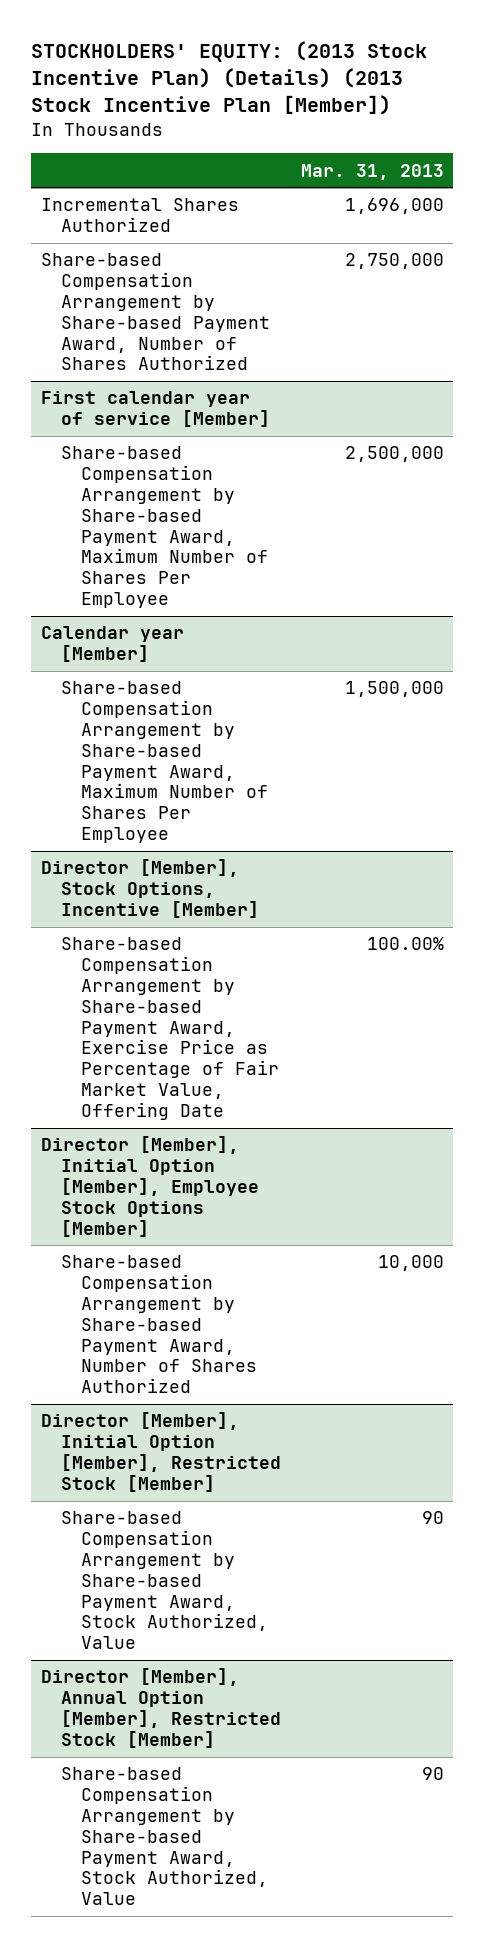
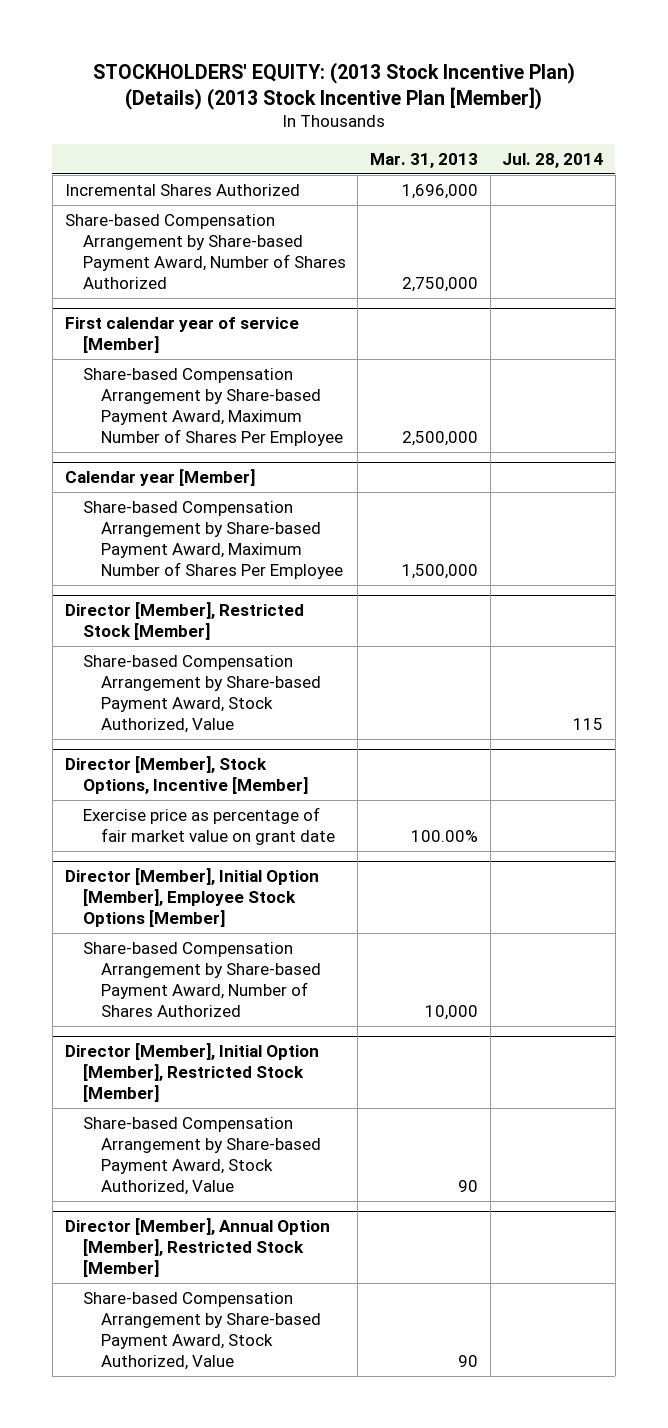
- | Mar. 31, 2013
+ | Mar. 31, 2013 | Jul. 28, 2014
+ Director [Member], Restricted Stock [Member]
+ Share-based Compensation Arrangement by Share-based Payment Award, Stock Authorized, Value | | 115
@ Director [Member], Stock Options, Incentive [Member]
- Share-based Compensation Arrangement by Share-based Payment Award, Exercise Price as Percentage of Fair Market Value, Offering Date | 100.00%
+ Exercise price as percentage of fair market value on grant date | 100.00% |

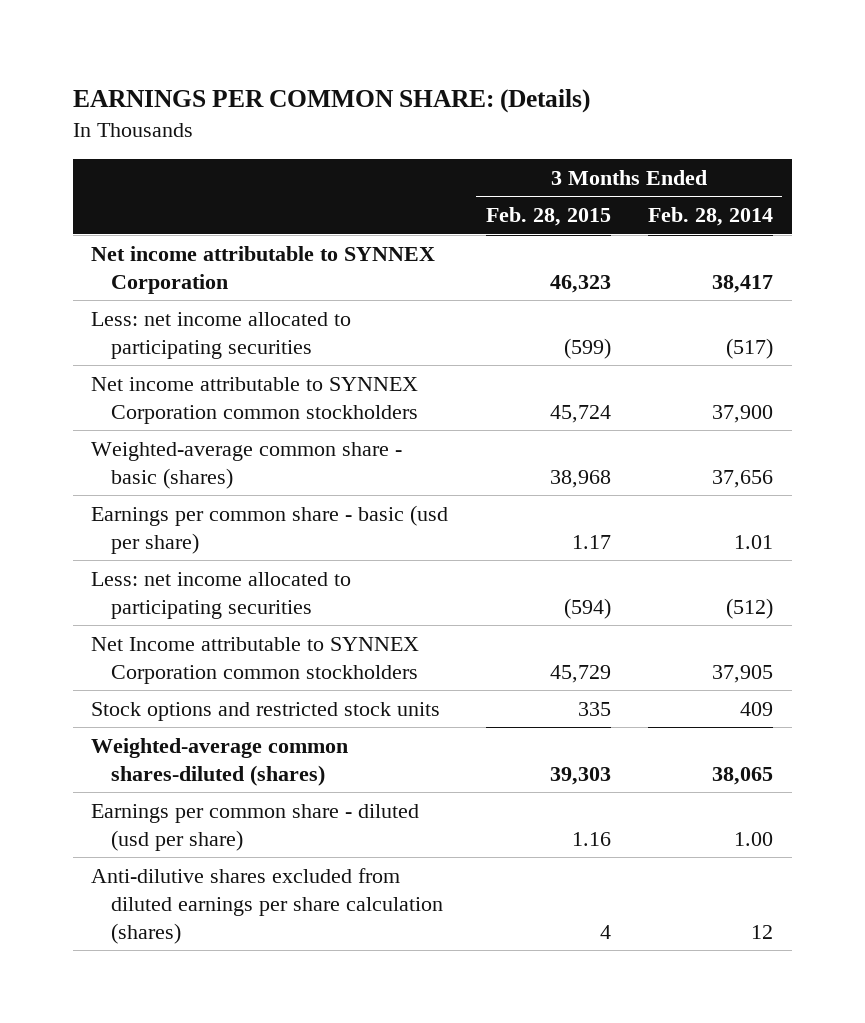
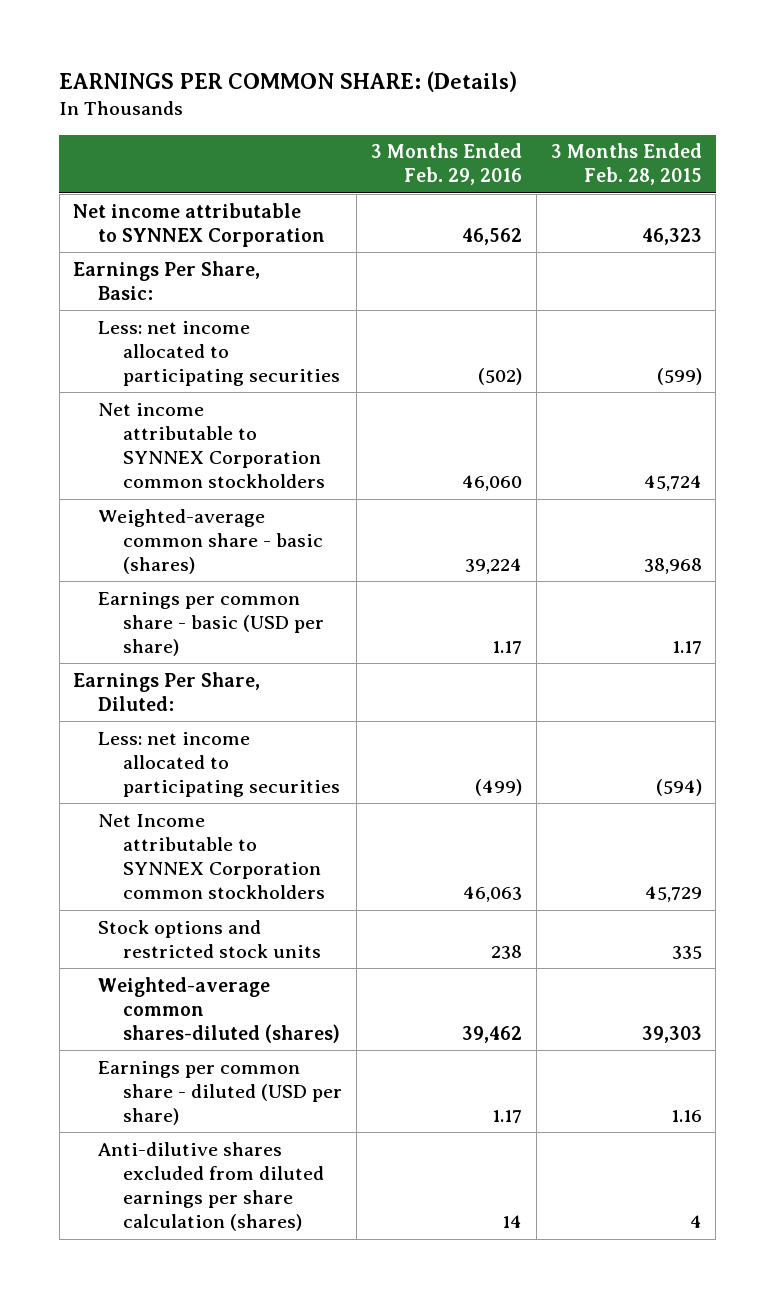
- | 3 Months Ended Feb. 28, 2015 | 3 Months Ended Feb. 28, 2014
+ | 3 Months Ended Feb. 29, 2016 | 3 Months Ended Feb. 28, 2015
+ Earnings Per Share, Basic:
- Earnings per common share - basic (usd per share) | 1.17 | 1.01
+ Earnings per common share - basic (USD per share) | 1.17 | 1.17
+ Earnings Per Share, Diluted:
- Earnings per common share - diluted (usd per share) | 1.16 | 1.00
+ Earnings per common share - diluted (USD per share) | 1.17 | 1.16

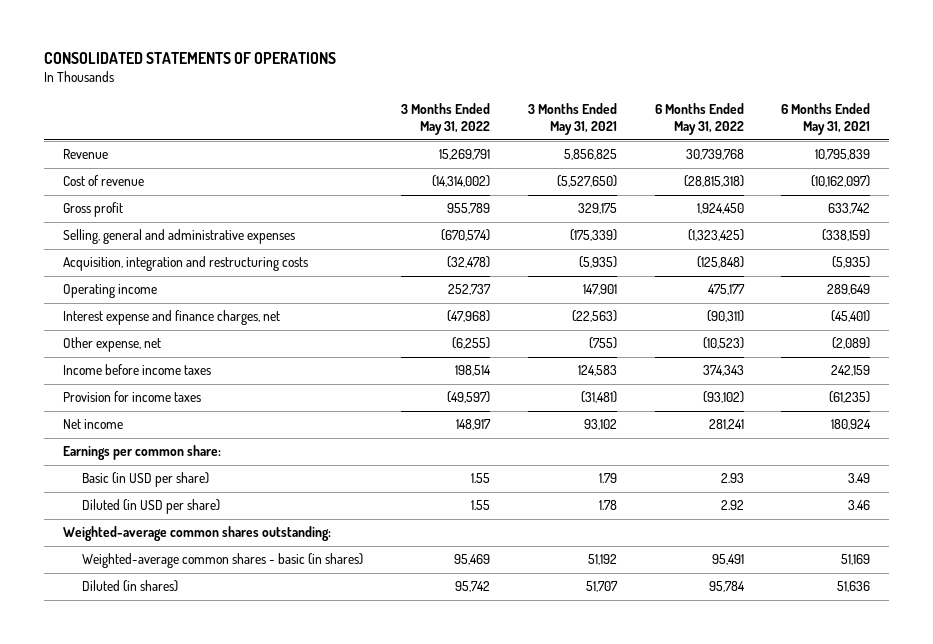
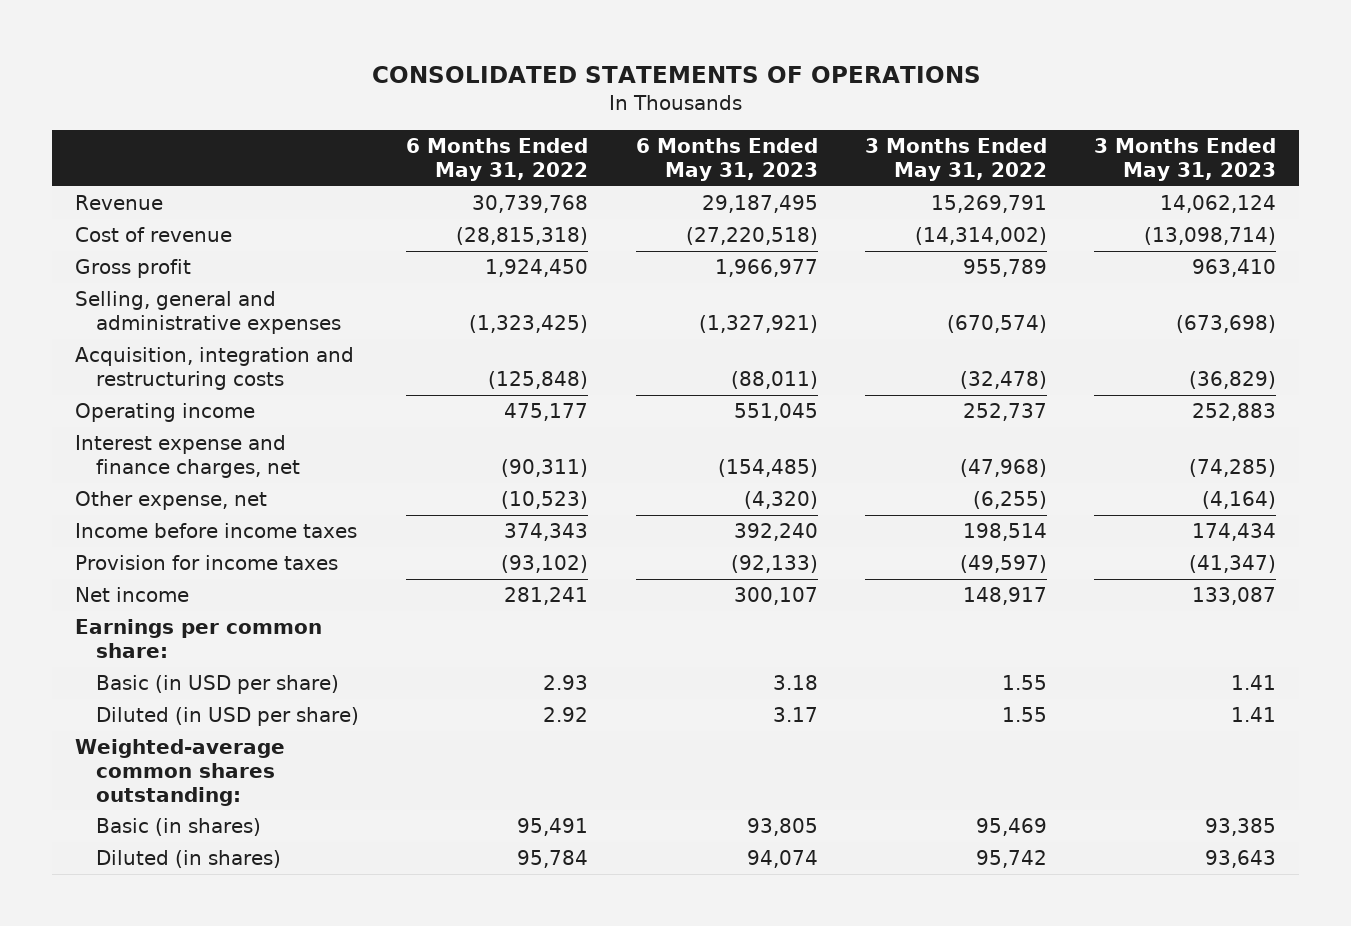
- | 3 Months Ended May 31, 2022 | 3 Months Ended May 31, 2021 | 6 Months Ended May 31, 2022 | 6 Months Ended May 31, 2021
+ | 6 Months Ended May 31, 2022 | 6 Months Ended May 31, 2023 | 3 Months Ended May 31, 2022 | 3 Months Ended May 31, 2023
- Weighted-average common shares - basic (in shares) | 95,469 | 51,192 | 95,491 | 51,169
+ Basic (in shares) | 95,491 | 93,805 | 95,469 | 93,385

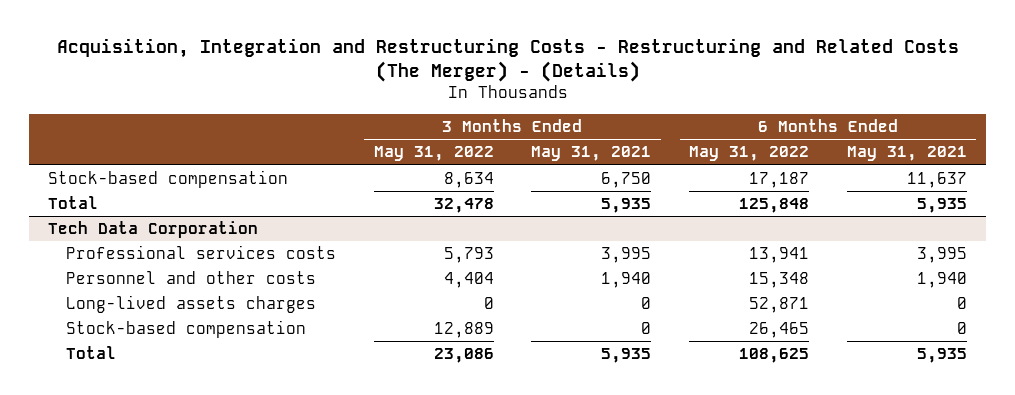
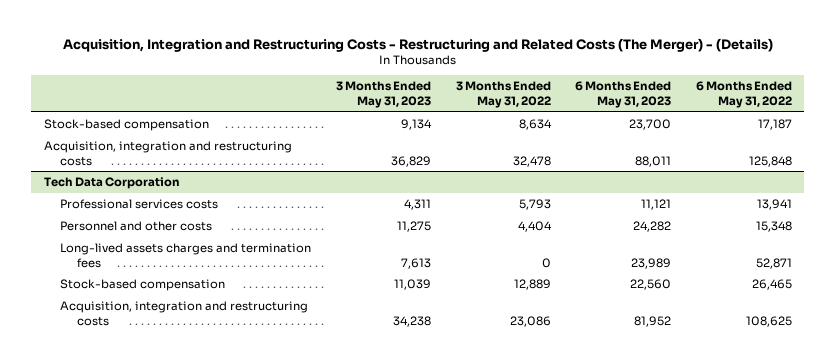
- | 3 Months Ended May 31, 2022 | 3 Months Ended May 31, 2021 | 6 Months Ended May 31, 2022 | 6 Months Ended May 31, 2021
+ | 3 Months Ended May 31, 2023 | 3 Months Ended May 31, 2022 | 6 Months Ended May 31, 2023 | 6 Months Ended May 31, 2022
- Total | 32,478 | 5,935 | 125,848 | 5,935
+ Acquisition, integration and restructuring costs | 36,829 | 32,478 | 88,011 | 125,848
@ Tech Data Corporation
- Long-lived assets charges | 0 | 0 | 52,871 | 0
+ Long-lived assets charges and termination fees | 7,613 | 0 | 23,989 | 52,871
- Total | 23,086 | 5,935 | 108,625 | 5,935
+ Acquisition, integration and restructuring costs | 34,238 | 23,086 | 81,952 | 108,625

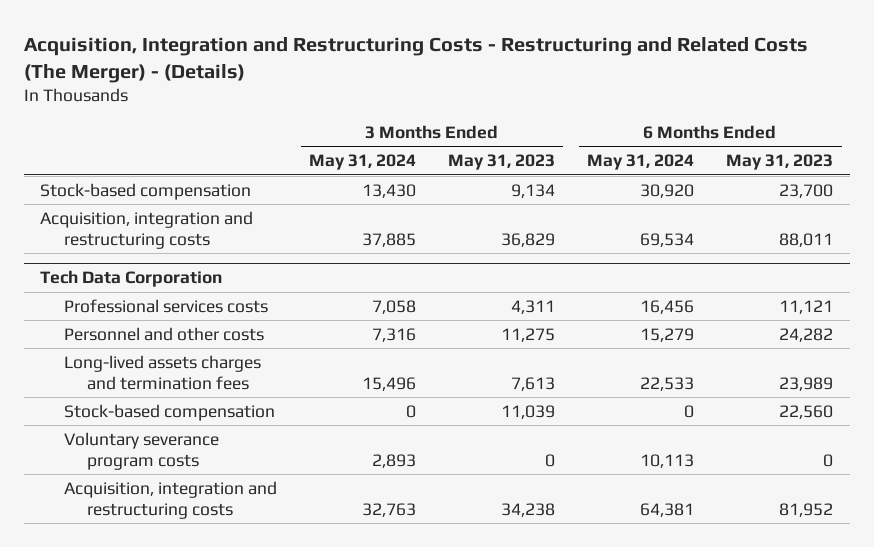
- | 3 Months Ended May 31, 2023 | 3 Months Ended May 31, 2022 | 6 Months Ended May 31, 2023 | 6 Months Ended May 31, 2022
+ | 3 Months Ended May 31, 2024 | 3 Months Ended May 31, 2023 | 6 Months Ended May 31, 2024 | 6 Months Ended May 31, 2023
@ Tech Data Corporation
+ Voluntary severance program costs | 2,893 | 0 | 10,113 | 0

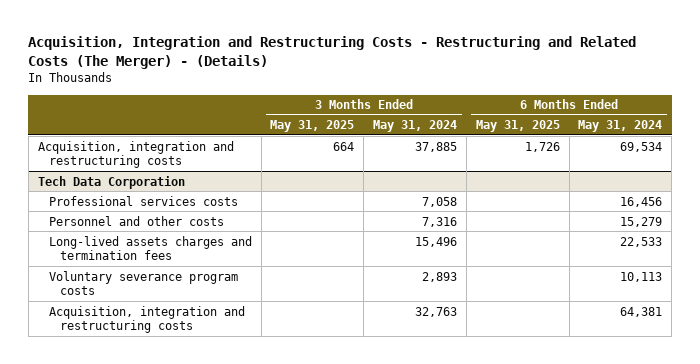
- | 3 Months Ended May 31, 2024 | 3 Months Ended May 31, 2023 | 6 Months Ended May 31, 2024 | 6 Months Ended May 31, 2023
+ | 3 Months Ended May 31, 2025 | 3 Months Ended May 31, 2024 | 6 Months Ended May 31, 2025 | 6 Months Ended May 31, 2024
- Stock-based compensation | 13,430 | 9,134 | 30,920 | 23,700
@ Tech Data Corporation
- Stock-based compensation | 0 | 11,039 | 0 | 22,560

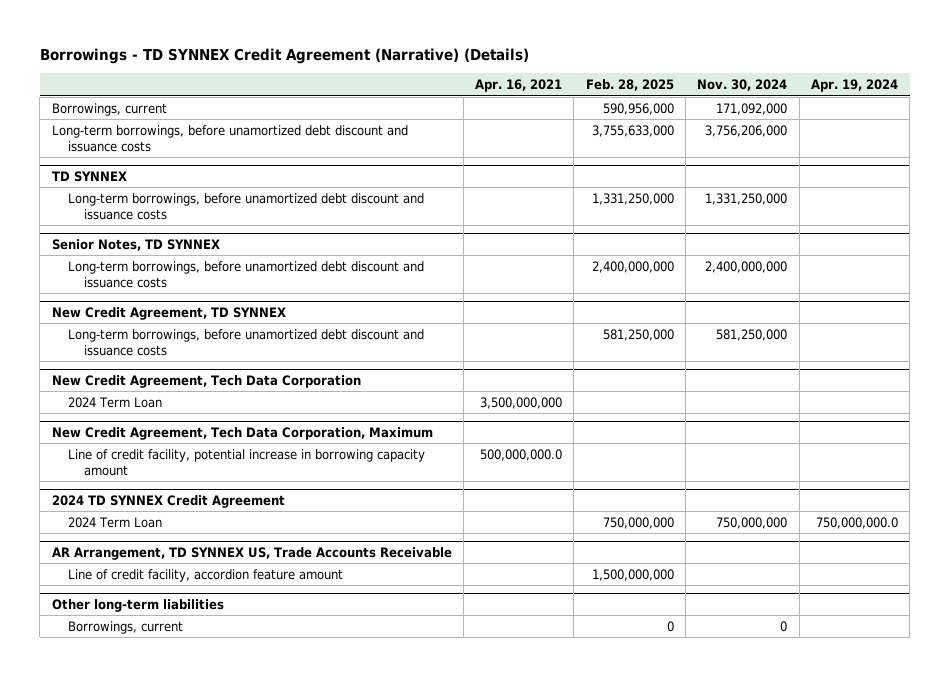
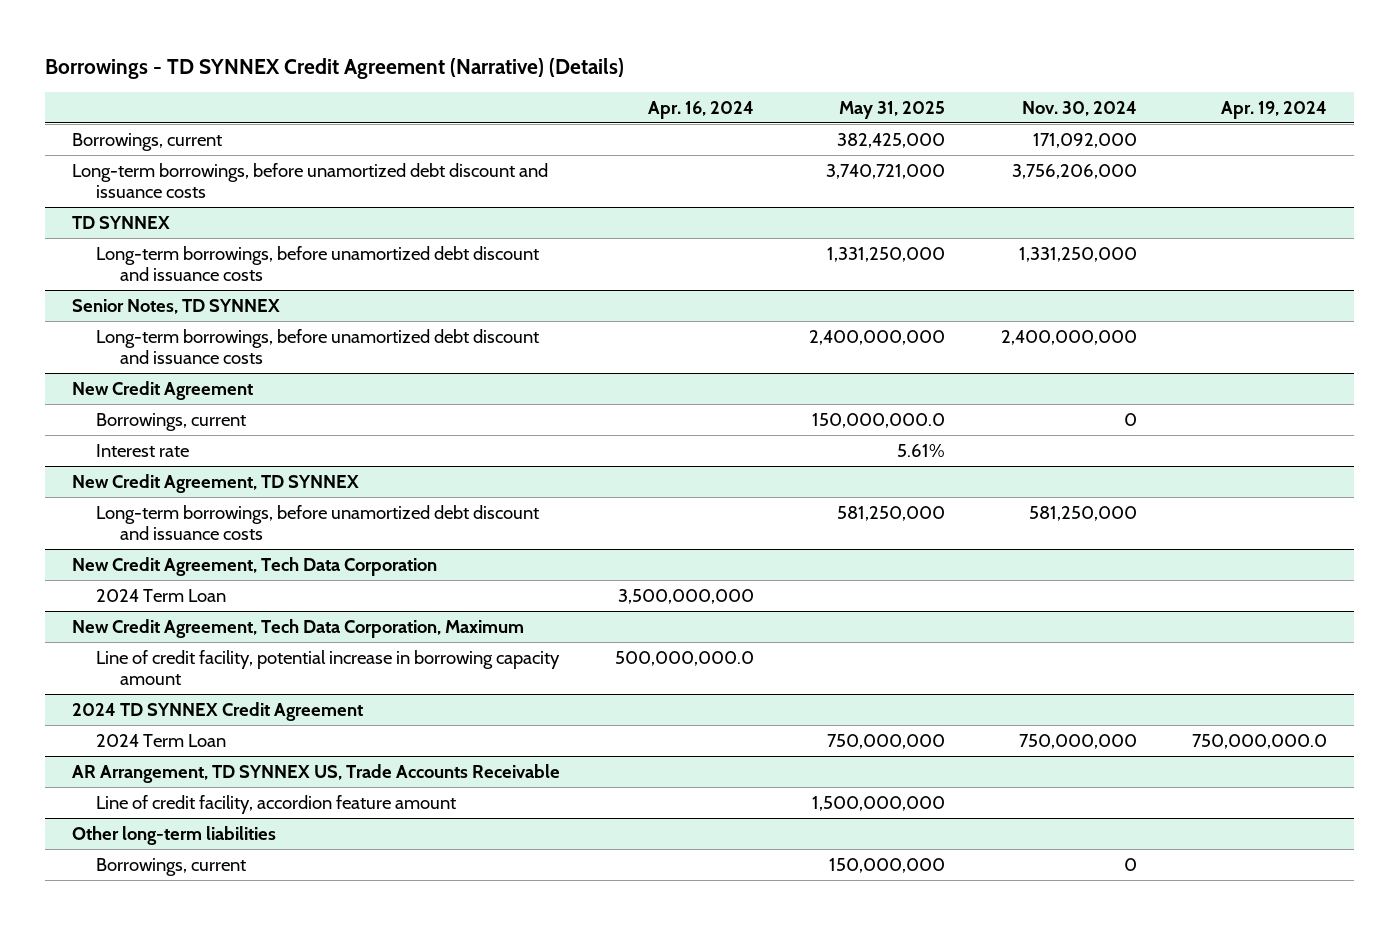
- | Apr. 16, 2021 | Feb. 28, 2025 | Nov. 30, 2024 | Apr. 19, 2024
+ | Apr. 16, 2024 | May 31, 2025 | Nov. 30, 2024 | Apr. 19, 2024
+ New Credit Agreement
+ Borrowings, current | | 150,000,000.0 | 0 |
+ Interest rate | | 5.61% | |

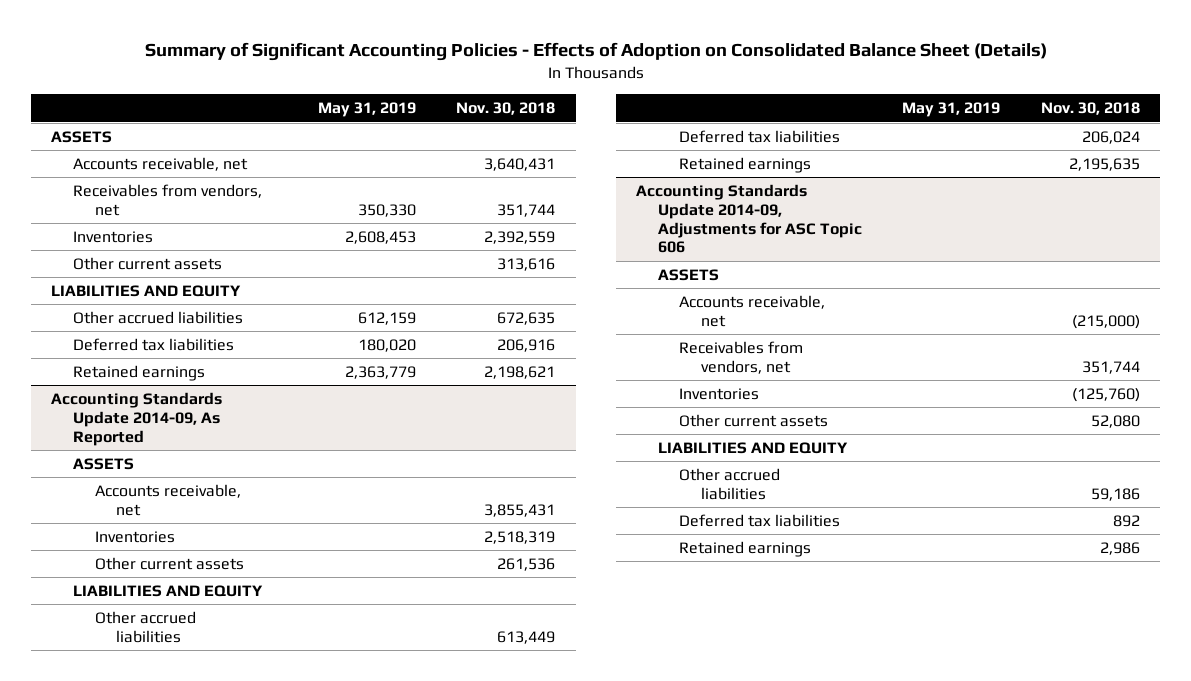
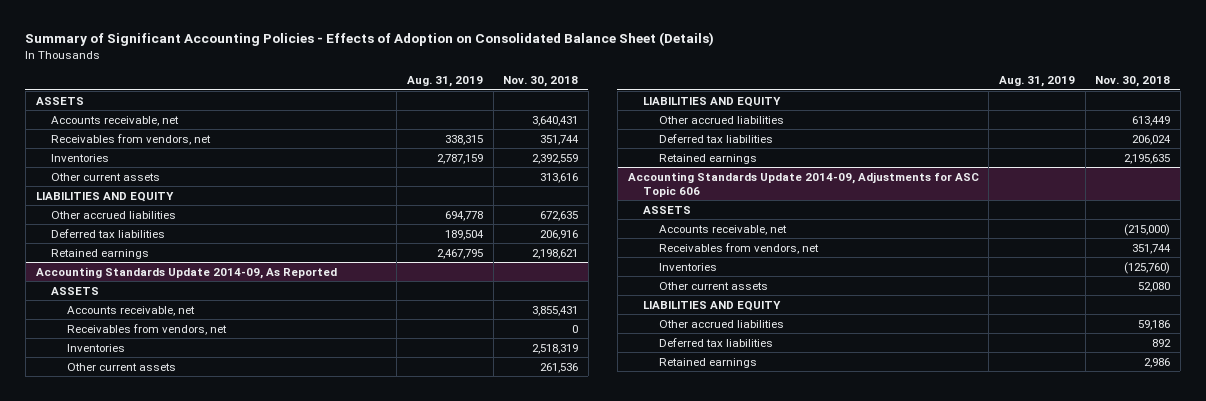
- | May 31, 2019 | Nov. 30, 2018
+ | Aug. 31, 2019 | Nov. 30, 2018
@ Accounting Standards Update 2014-09, As Reported
+ Receivables from vendors, net | | 0

